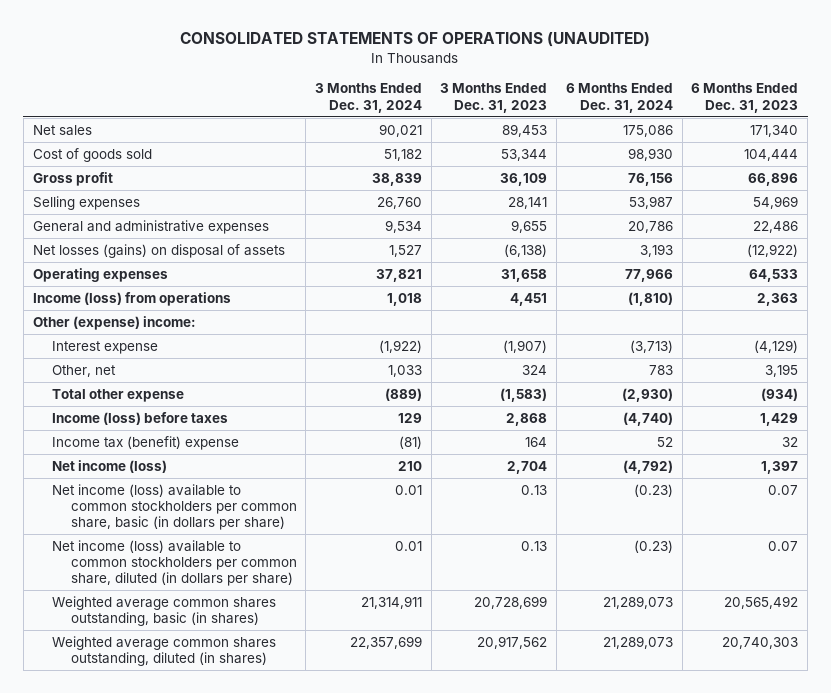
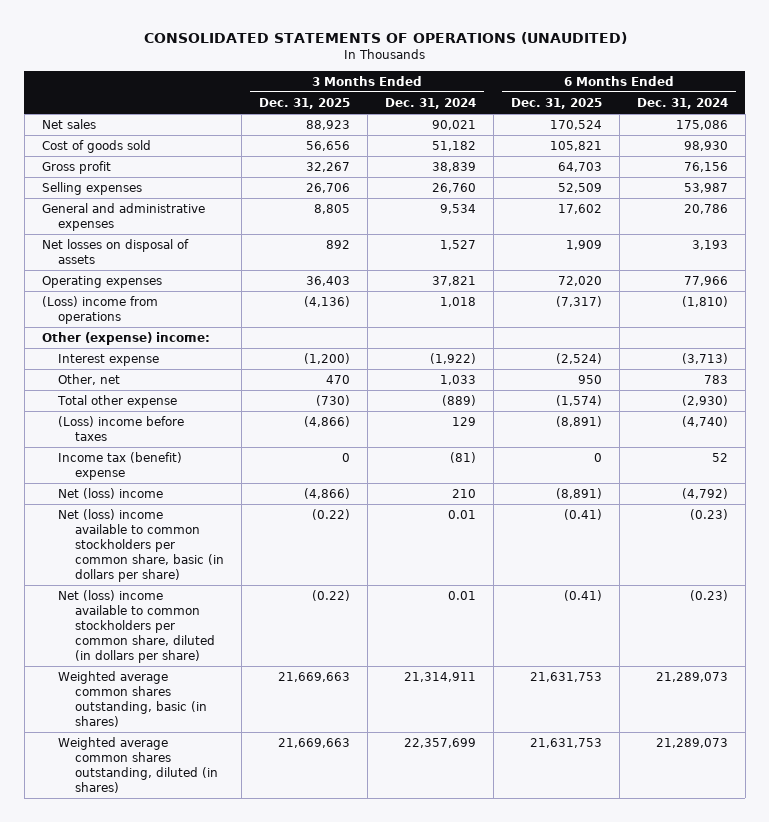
- | 3 Months Ended Dec. 31, 2024 | 3 Months Ended Dec. 31, 2023 | 6 Months Ended Dec. 31, 2024 | 6 Months Ended Dec. 31, 2023
+ | 3 Months Ended Dec. 31, 2025 | 3 Months Ended Dec. 31, 2024 | 6 Months Ended Dec. 31, 2025 | 6 Months Ended Dec. 31, 2024
- Net losses (gains) on disposal of assets | 1,527 | (6,138) | 3,193 | (12,922)
+ Net losses on disposal of assets | 892 | 1,527 | 1,909 | 3,193
- Income (loss) from operations | 1,018 | 4,451 | (1,810) | 2,363
+ (Loss) income from operations | (4,136) | 1,018 | (7,317) | (1,810)
- Income (loss) before taxes | 129 | 2,868 | (4,740) | 1,429
+ (Loss) income before taxes | (4,866) | 129 | (8,891) | (4,740)
- Net income (loss) | 210 | 2,704 | (4,792) | 1,397
- Net income (loss) available to common stockholders per common share, basic (in dollars per share) | 0.01 | 0.13 | (0.23) | 0.07
- Net income (loss) available to common stockholders per common share, diluted (in dollars per share) | 0.01 | 0.13 | (0.23) | 0.07
+ Net (loss) income | (4,866) | 210 | (8,891) | (4,792)
+ Net (loss) income available to common stockholders per common share, basic (in dollars per share) | (0.22) | 0.01 | (0.41) | (0.23)
+ Net (loss) income available to common stockholders per common share, diluted (in dollars per share) | (0.22) | 0.01 | (0.41) | (0.23)

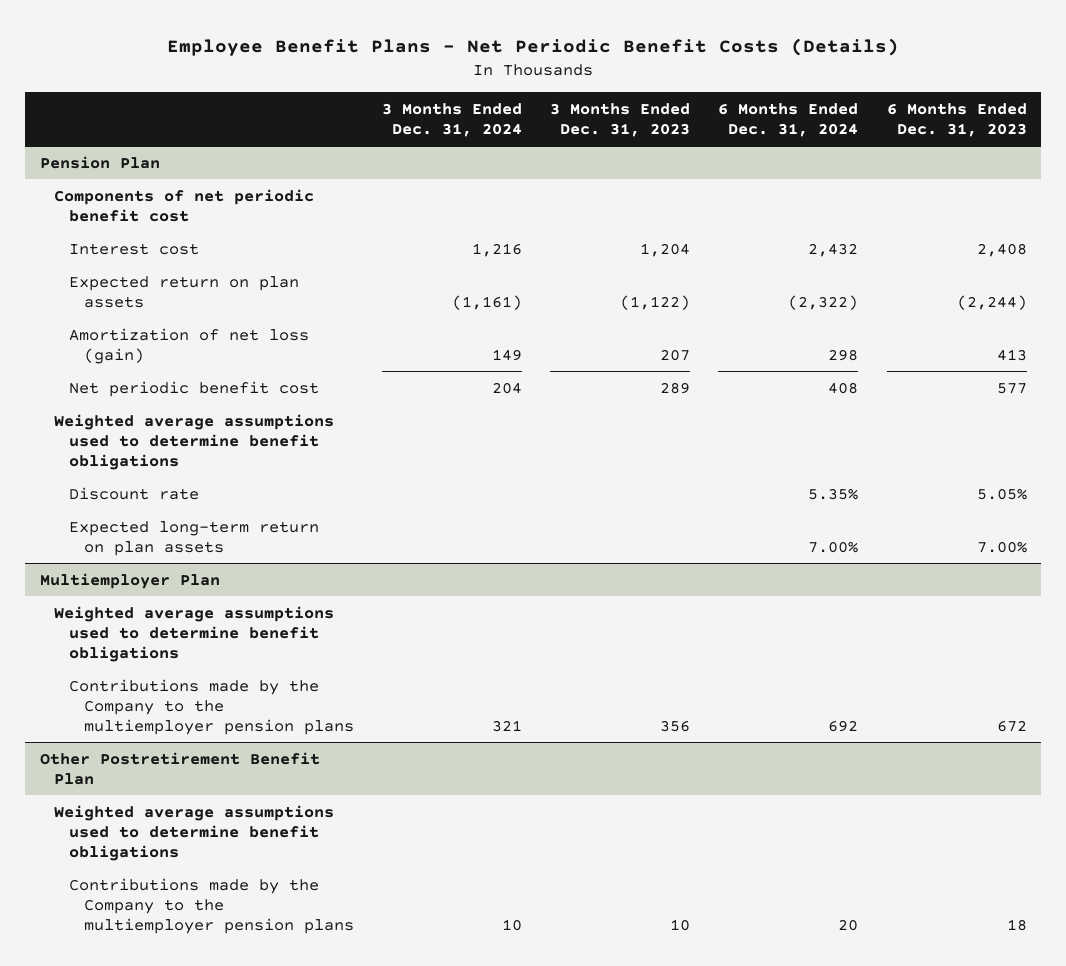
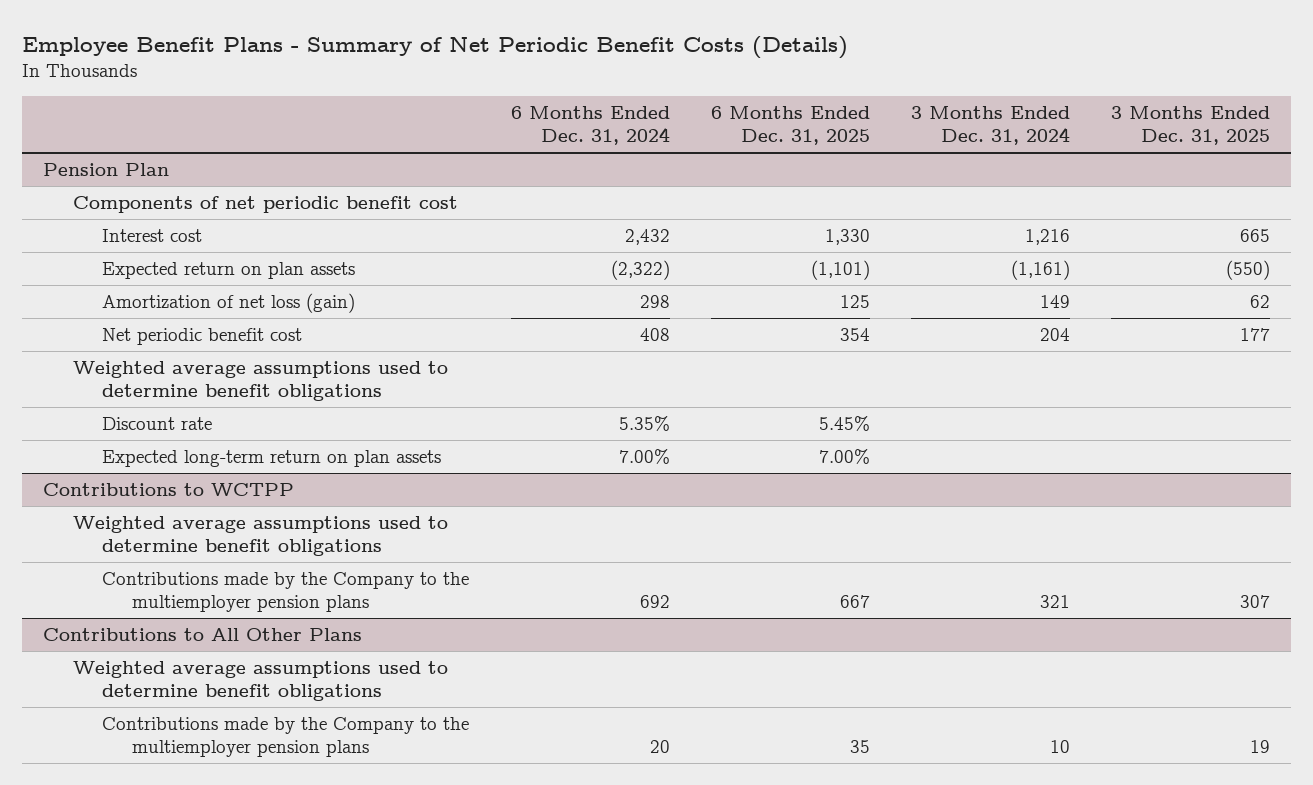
- Employee Benefit Plans - Net Periodic Benefit Costs (Details)
+ Employee Benefit Plans - Summary of Net Periodic Benefit Costs (Details)
- | 3 Months Ended Dec. 31, 2024 | 3 Months Ended Dec. 31, 2023 | 6 Months Ended Dec. 31, 2024 | 6 Months Ended Dec. 31, 2023
+ | 6 Months Ended Dec. 31, 2024 | 6 Months Ended Dec. 31, 2025 | 3 Months Ended Dec. 31, 2024 | 3 Months Ended Dec. 31, 2025
- Multiemployer Plan
+ Contributions to WCTPP
- Other Postretirement Benefit Plan
+ Contributions to All Other Plans

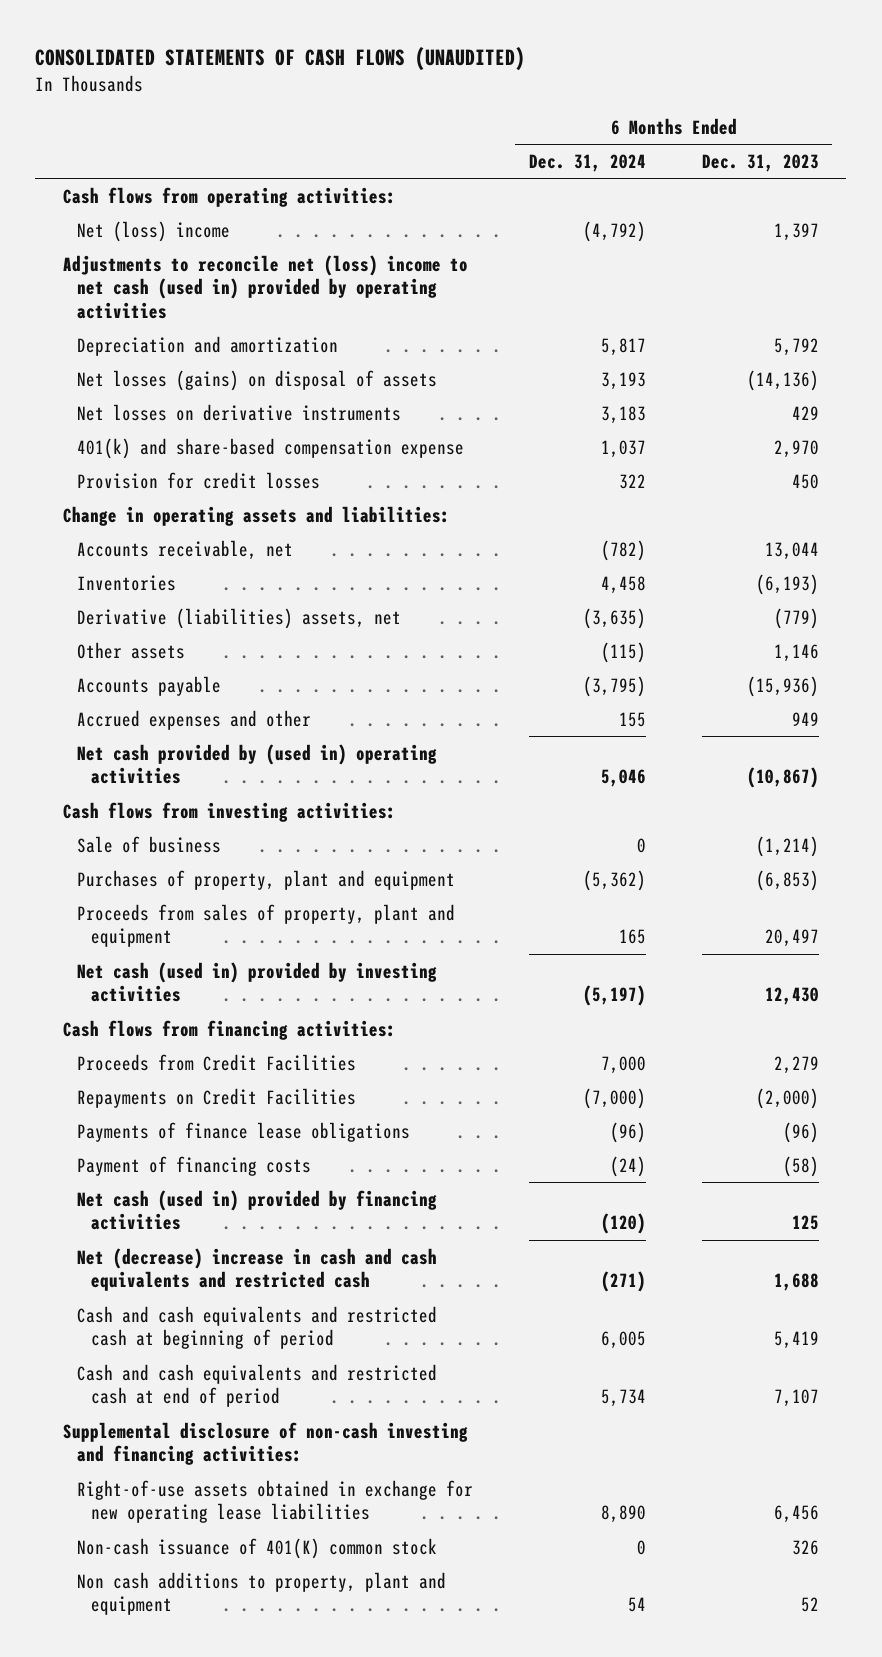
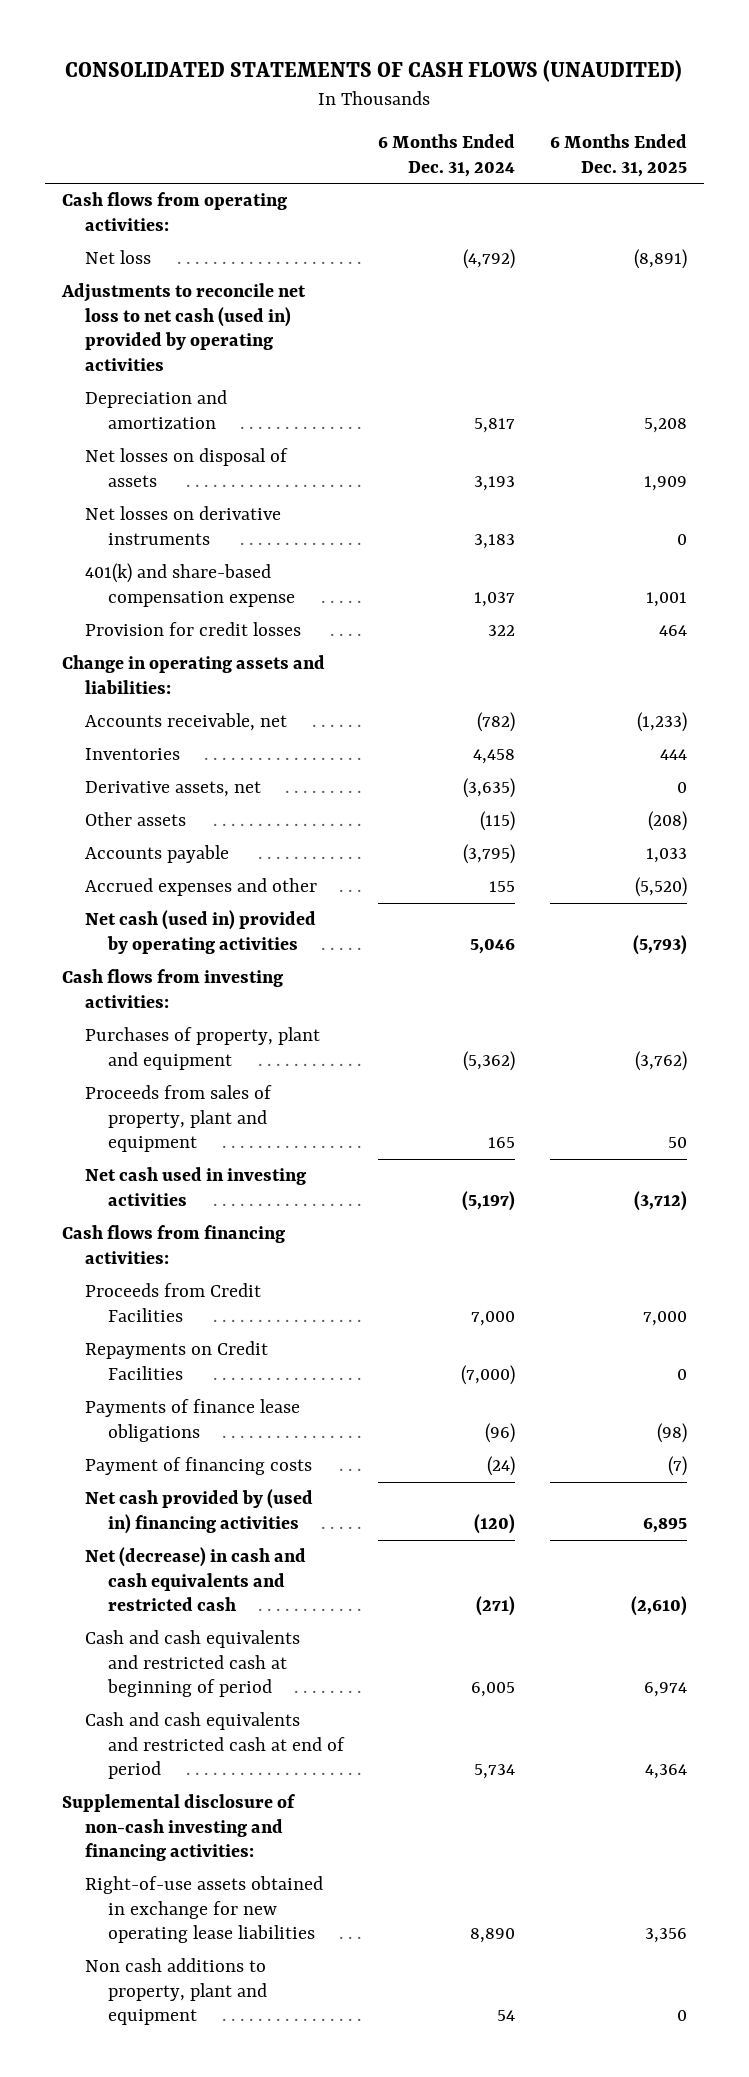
- | 6 Months Ended Dec. 31, 2024 | 6 Months Ended Dec. 31, 2023
+ | 6 Months Ended Dec. 31, 2024 | 6 Months Ended Dec. 31, 2025
- Net (loss) income | (4,792) | 1,397
- Adjustments to reconcile net (loss) income to net cash (used in) provided by operating activities
+ Net loss | (4,792) | (8,891)
+ Adjustments to reconcile net loss to net cash (used in) provided by operating activities
- Net losses (gains) on disposal of assets | 3,193 | (14,136)
+ Net losses on disposal of assets | 3,193 | 1,909
- Derivative (liabilities) assets, net | (3,635) | (779)
+ Derivative assets, net | (3,635) | 0
- Net cash provided by (used in) operating activities | 5,046 | (10,867)
+ Net cash (used in) provided by operating activities | 5,046 | (5,793)
- Sale of business | 0 | (1,214)
- Net cash (used in) provided by investing activities | (5,197) | 12,430
+ Net cash used in investing activities | (5,197) | (3,712)
- Net cash (used in) provided by financing activities | (120) | 125
- Net (decrease) increase in cash and cash equivalents and restricted cash | (271) | 1,688
+ Net cash provided by (used in) financing activities | (120) | 6,895
+ Net (decrease) in cash and cash equivalents and restricted cash | (271) | (2,610)
- Non-cash issuance of 401(K) common stock | 0 | 326

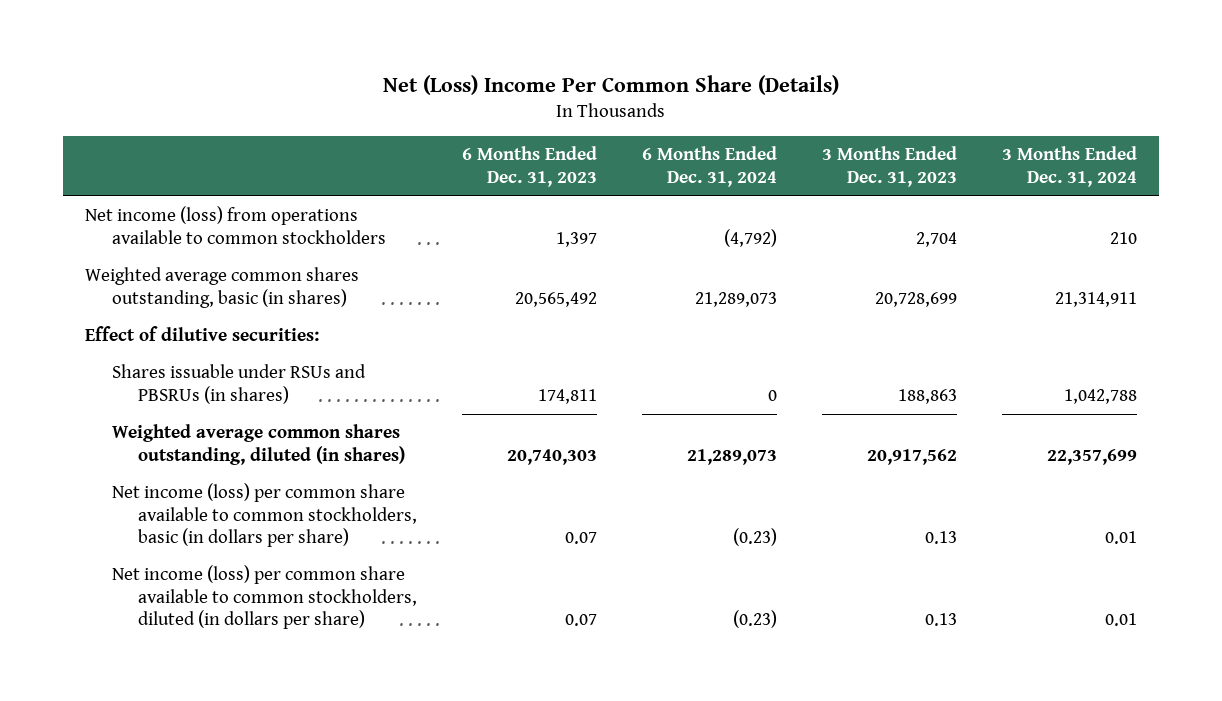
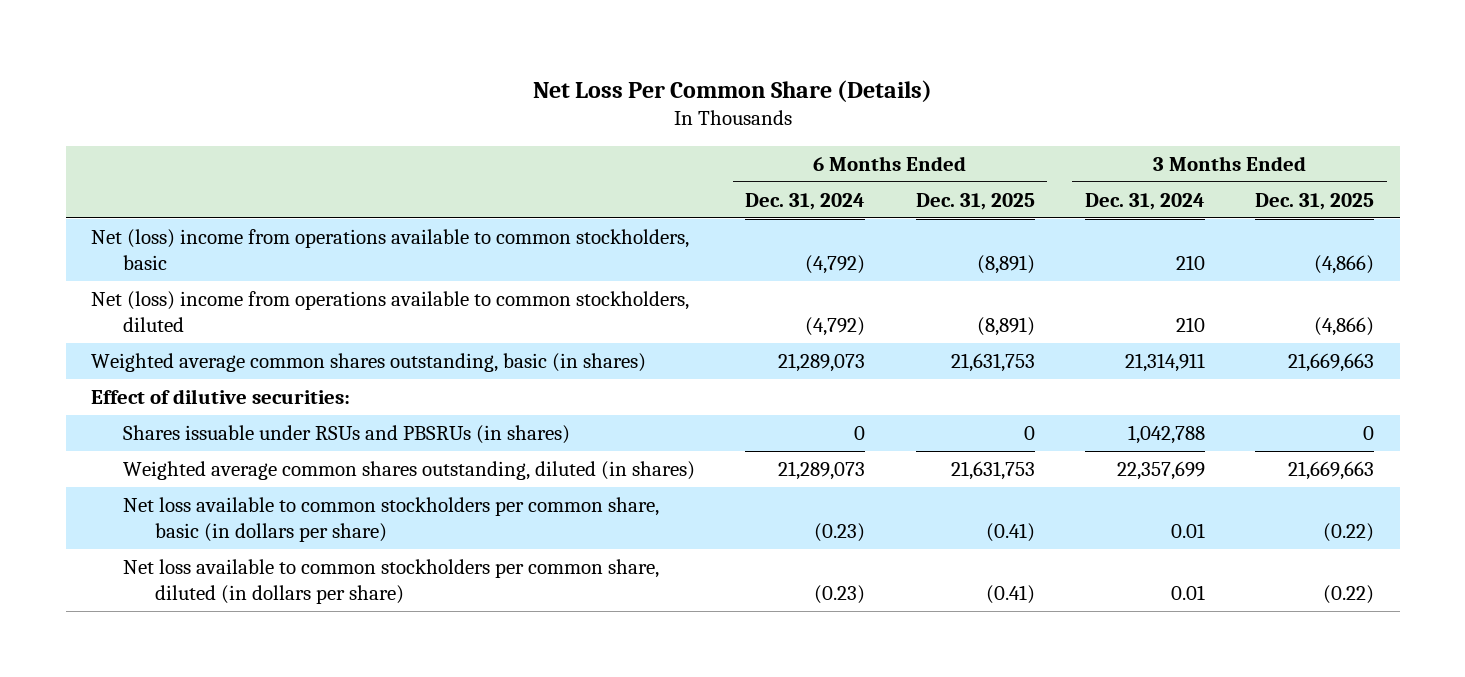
- Net (Loss) Income Per Common Share (Details)
+ Net Loss Per Common Share (Details)
- | 6 Months Ended Dec. 31, 2023 | 6 Months Ended Dec. 31, 2024 | 3 Months Ended Dec. 31, 2023 | 3 Months Ended Dec. 31, 2024
+ | 6 Months Ended Dec. 31, 2024 | 6 Months Ended Dec. 31, 2025 | 3 Months Ended Dec. 31, 2024 | 3 Months Ended Dec. 31, 2025
- Net income (loss) from operations available to common stockholders | 1,397 | (4,792) | 2,704 | 210
+ Net (loss) income from operations available to common stockholders, basic | (4,792) | (8,891) | 210 | (4,866)
+ Net (loss) income from operations available to common stockholders, diluted | (4,792) | (8,891) | 210 | (4,866)
- Net income (loss) per common share available to common stockholders, basic (in dollars per share) | 0.07 | (0.23) | 0.13 | 0.01
- Net income (loss) per common share available to common stockholders, diluted (in dollars per share) | 0.07 | (0.23) | 0.13 | 0.01
+ Net loss available to common stockholders per common share, basic (in dollars per share) | (0.23) | (0.41) | 0.01 | (0.22)
+ Net loss available to common stockholders per common share, diluted (in dollars per share) | (0.23) | (0.41) | 0.01 | (0.22)

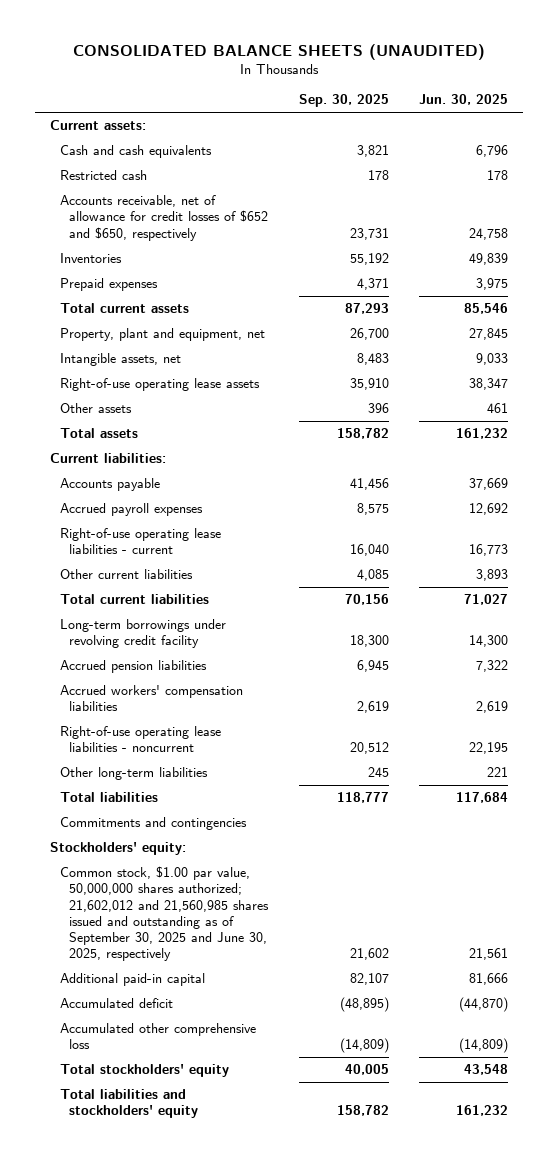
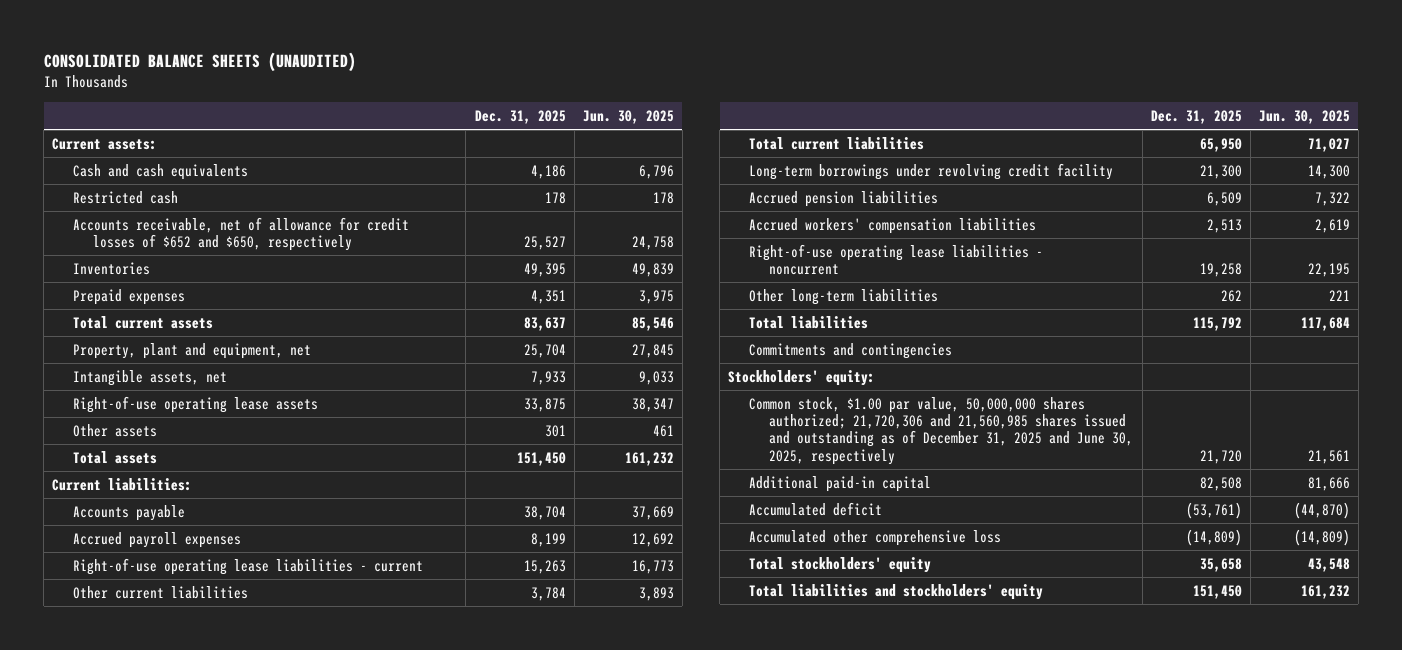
- | Sep. 30, 2025 | Jun. 30, 2025
+ | Dec. 31, 2025 | Jun. 30, 2025
- Common stock, $1.00 par value, 50,000,000 shares authorized; 21,602,012 and 21,560,985 shares issued and outstanding as of September 30, 2025 and June 30, 2025, respectively | 21,602 | 21,561
+ Common stock, $1.00 par value, 50,000,000 shares authorized; 21,720,306 and 21,560,985 shares issued and outstanding as of December 31, 2025 and June 30, 2025, respectively | 21,720 | 21,561

